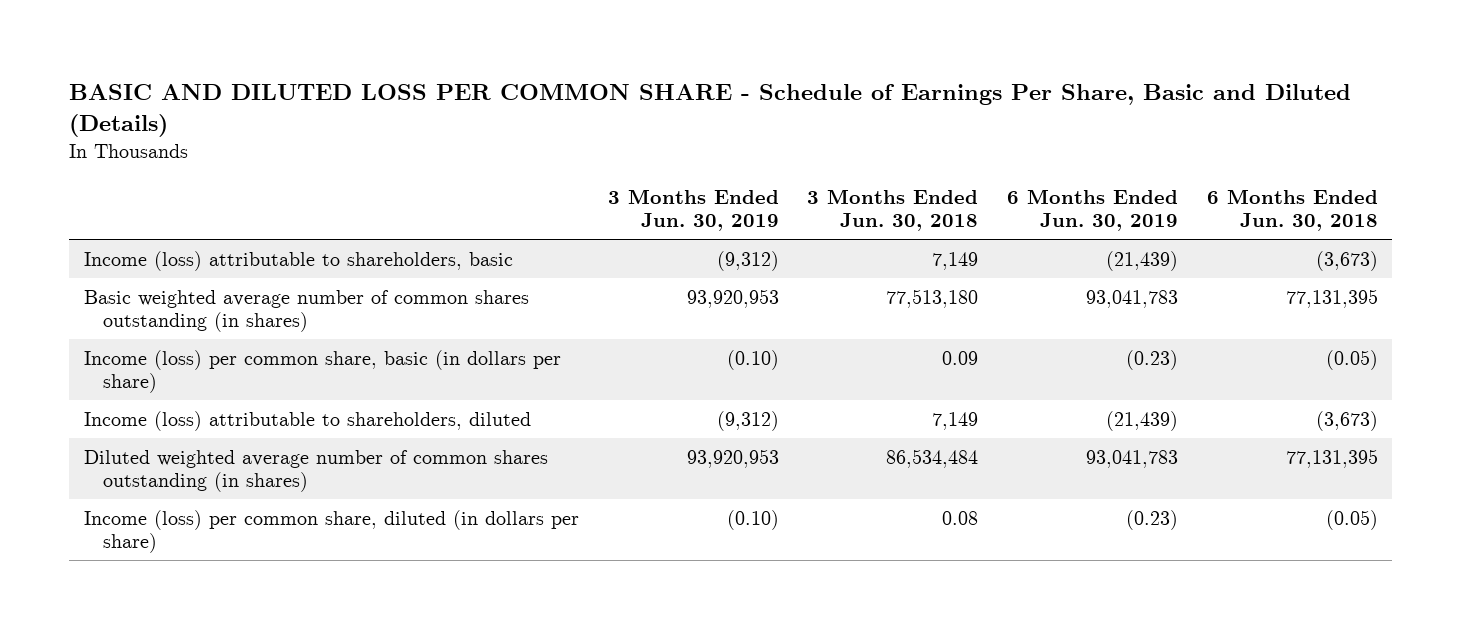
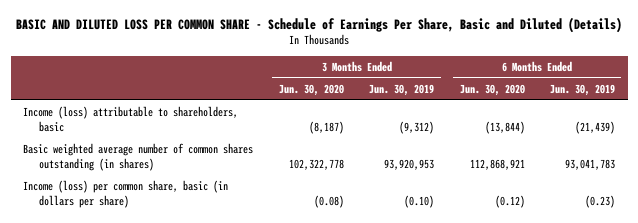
- | 3 Months Ended Jun. 30, 2019 | 3 Months Ended Jun. 30, 2018 | 6 Months Ended Jun. 30, 2019 | 6 Months Ended Jun. 30, 2018
+ | 3 Months Ended Jun. 30, 2020 | 3 Months Ended Jun. 30, 2019 | 6 Months Ended Jun. 30, 2020 | 6 Months Ended Jun. 30, 2019
- Income (loss) attributable to shareholders, diluted | (9,312) | 7,149 | (21,439) | (3,673)
- Diluted weighted average number of common shares outstanding (in shares) | 93,920,953 | 86,534,484 | 93,041,783 | 77,131,395
- Income (loss) per common share, diluted (in dollars per share) | (0.10) | 0.08 | (0.23) | (0.05)

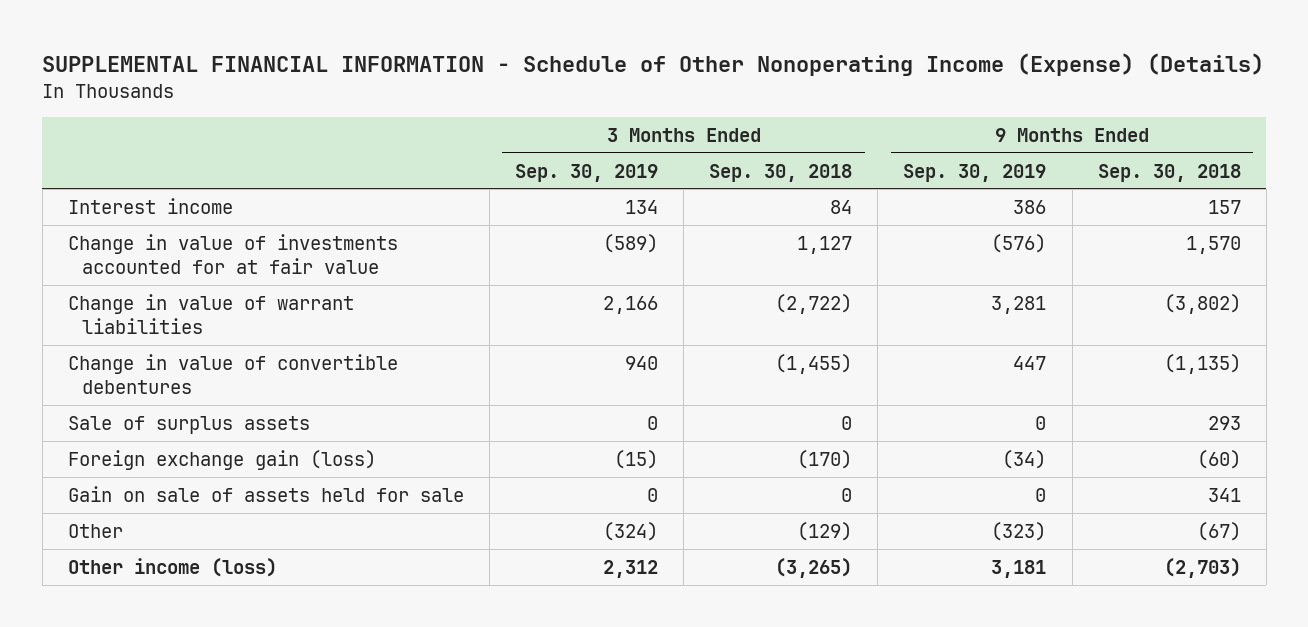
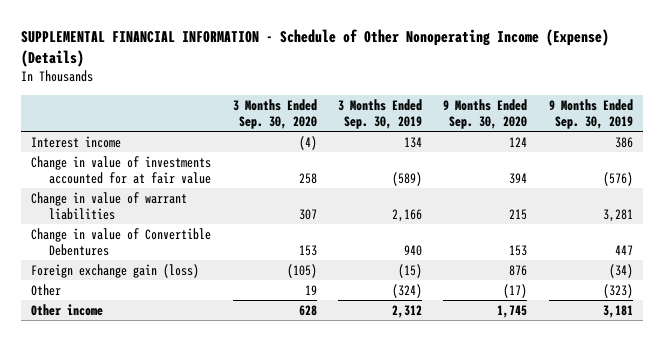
- | 3 Months Ended Sep. 30, 2019 | 3 Months Ended Sep. 30, 2018 | 9 Months Ended Sep. 30, 2019 | 9 Months Ended Sep. 30, 2018
+ | 3 Months Ended Sep. 30, 2020 | 3 Months Ended Sep. 30, 2019 | 9 Months Ended Sep. 30, 2020 | 9 Months Ended Sep. 30, 2019
- Change in value of convertible debentures | 940 | (1,455) | 447 | (1,135)
- Sale of surplus assets | 0 | 0 | 0 | 293
+ Change in value of Convertible Debentures | 153 | 940 | 153 | 447
- Gain on sale of assets held for sale | 0 | 0 | 0 | 341
- Other income (loss) | 2,312 | (3,265) | 3,181 | (2,703)
+ Other income | 628 | 2,312 | 1,745 | 3,181

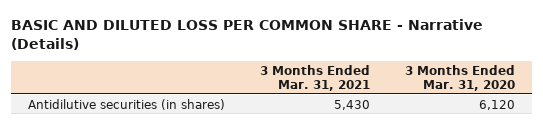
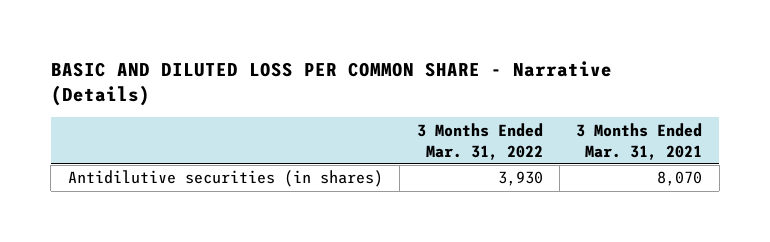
- | 3 Months Ended Mar. 31, 2021 | 3 Months Ended Mar. 31, 2020
+ | 3 Months Ended Mar. 31, 2022 | 3 Months Ended Mar. 31, 2021
- Antidilutive securities (in shares) | 5,430 | 6,120
+ Antidilutive securities (in shares) | 3,930 | 8,070

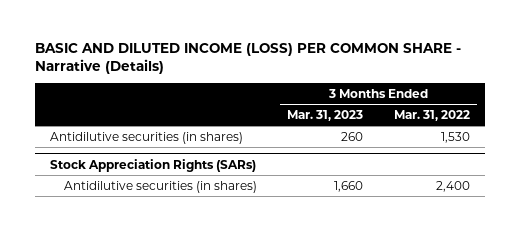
- BASIC AND DILUTED LOSS PER COMMON SHARE - Narrative (Details)
+ BASIC AND DILUTED INCOME (LOSS) PER COMMON SHARE - Narrative (Details)
- | 3 Months Ended Mar. 31, 2022 | 3 Months Ended Mar. 31, 2021
+ | 3 Months Ended Mar. 31, 2023 | 3 Months Ended Mar. 31, 2022
- Antidilutive securities (in shares) | 3,930 | 8,070
+ Antidilutive securities (in shares) | 260 | 1,530
+ Stock Appreciation Rights (SARs)
+ Antidilutive securities (in shares) | 1,660 | 2,400

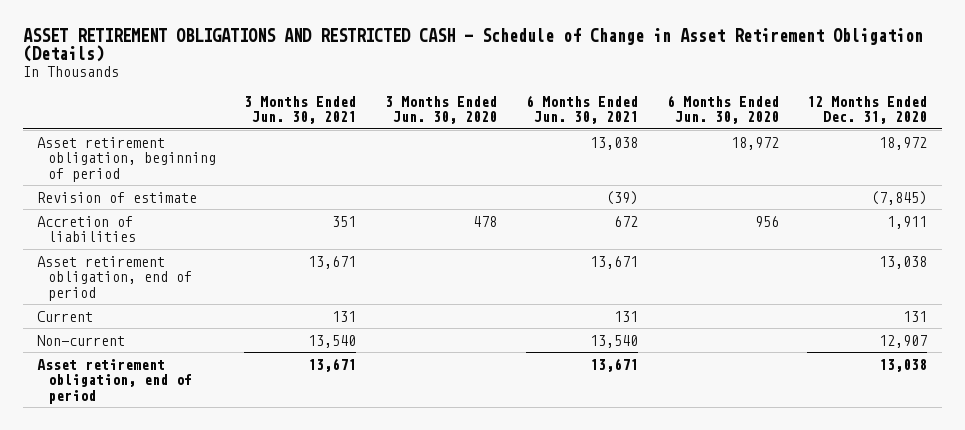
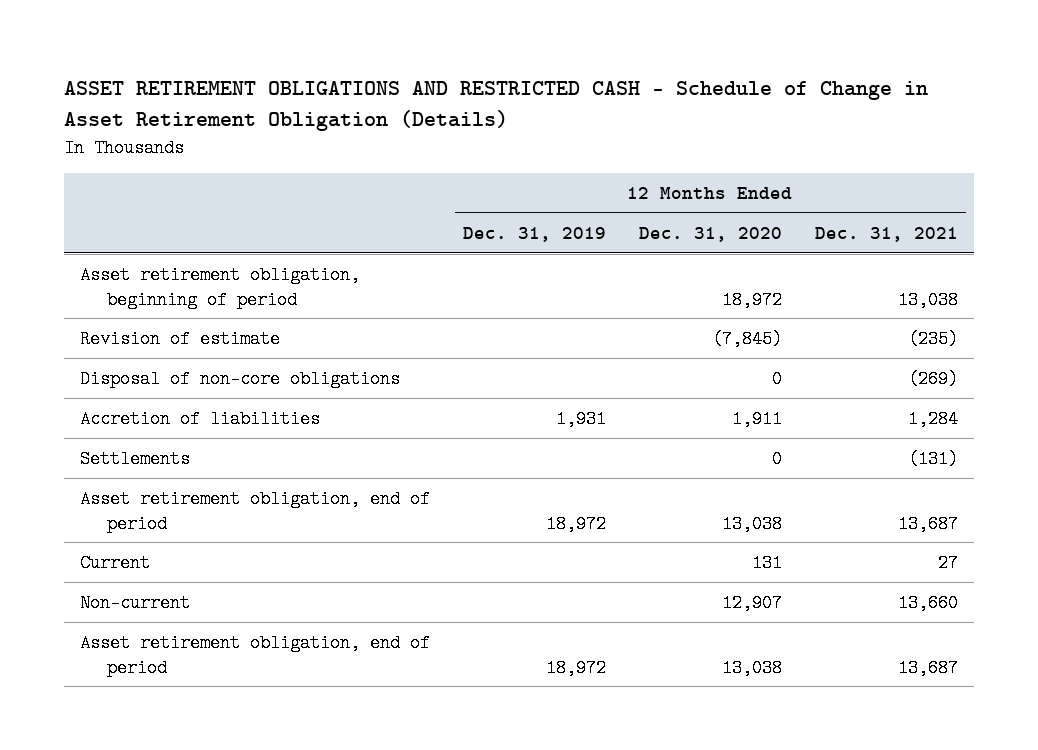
- | 3 Months Ended Jun. 30, 2021 | 3 Months Ended Jun. 30, 2020 | 6 Months Ended Jun. 30, 2021 | 6 Months Ended Jun. 30, 2020 | 12 Months Ended Dec. 31, 2020
+ | 12 Months Ended Dec. 31, 2019 | 12 Months Ended Dec. 31, 2020 | 12 Months Ended Dec. 31, 2021
+ Disposal of non-core obligations | | 0 | (269)
+ Settlements | | 0 | (131)

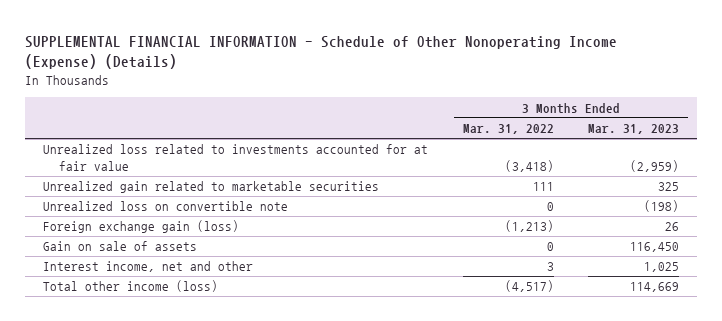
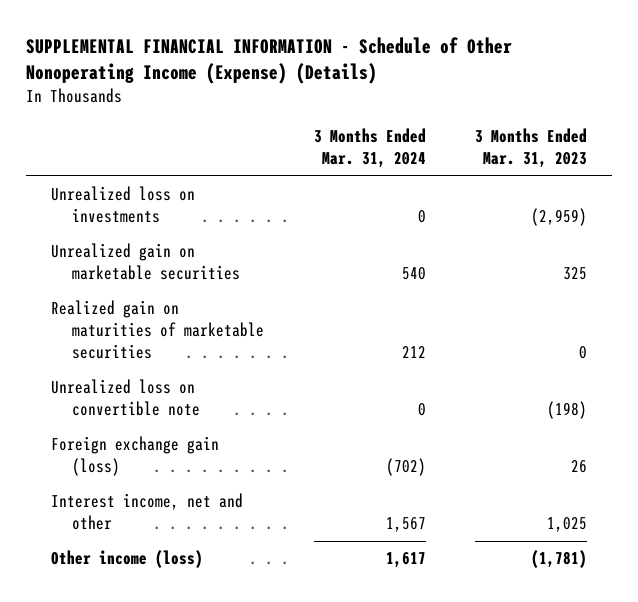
- | 3 Months Ended Mar. 31, 2022 | 3 Months Ended Mar. 31, 2023
+ | 3 Months Ended Mar. 31, 2024 | 3 Months Ended Mar. 31, 2023
- Unrealized loss related to investments accounted for at fair value | (3,418) | (2,959)
- Unrealized gain related to marketable securities | 111 | 325
+ Unrealized loss on investments | 0 | (2,959)
+ Unrealized gain on marketable securities | 540 | 325
+ Realized gain on maturities of marketable securities | 212 | 0
- Gain on sale of assets | 0 | 116,450
- Total other income (loss) | (4,517) | 114,669
+ Other income (loss) | 1,617 | (1,781)

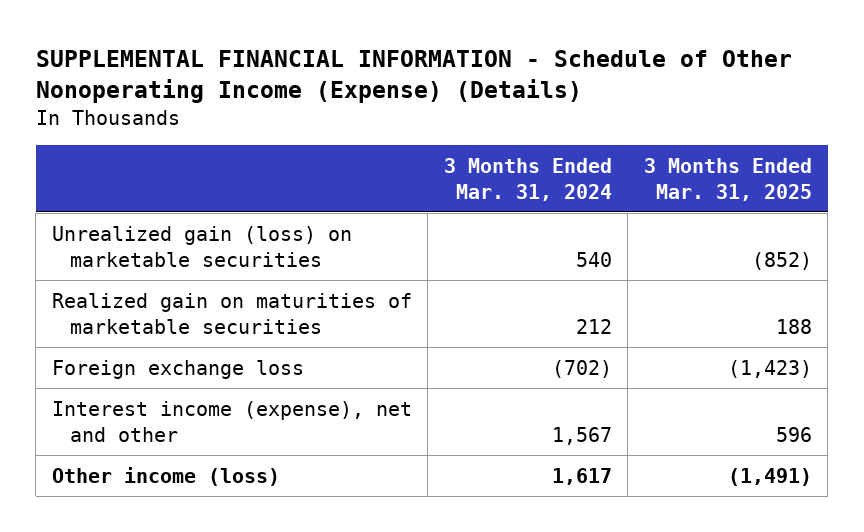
- | 3 Months Ended Mar. 31, 2024 | 3 Months Ended Mar. 31, 2023
+ | 3 Months Ended Mar. 31, 2024 | 3 Months Ended Mar. 31, 2025
- Unrealized loss on investments | 0 | (2,959)
- Unrealized gain on marketable securities | 540 | 325
+ Unrealized gain (loss) on marketable securities | 540 | (852)
- Unrealized loss on convertible note | 0 | (198)
- Foreign exchange gain (loss) | (702) | 26
- Interest income, net and other | 1,567 | 1,025
+ Foreign exchange loss | (702) | (1,423)
+ Interest income (expense), net and other | 1,567 | 596

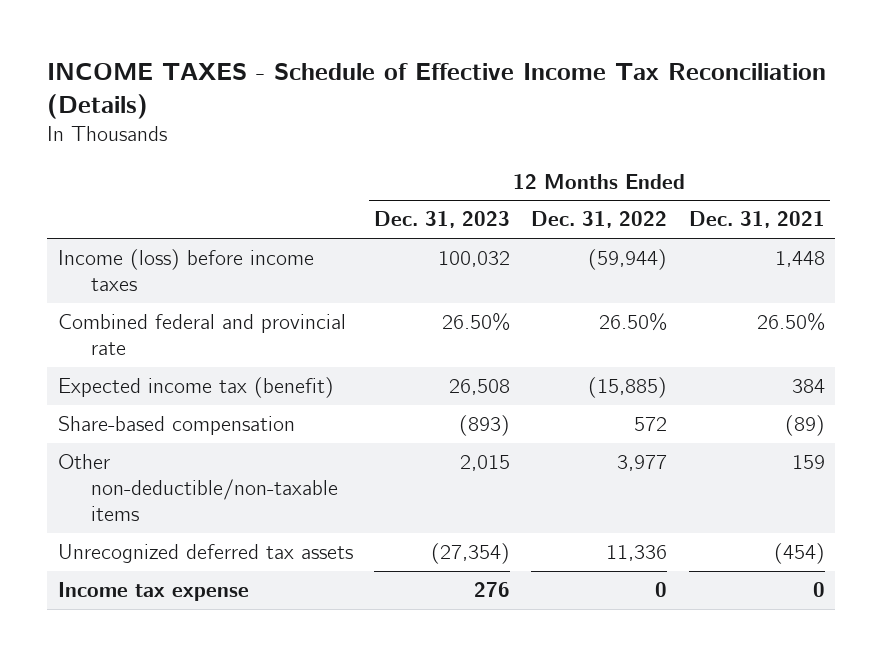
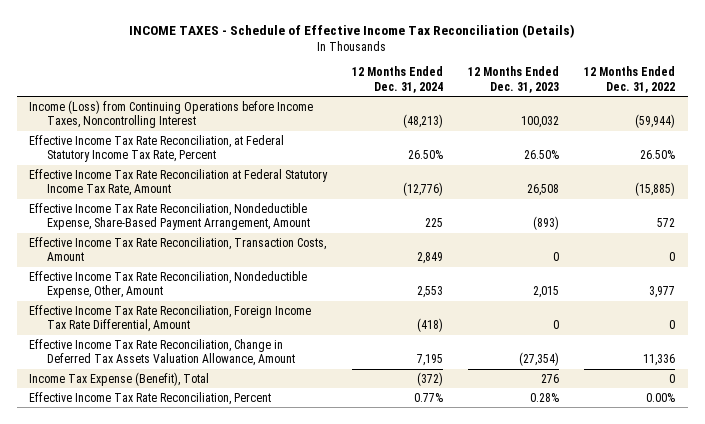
- | 12 Months Ended Dec. 31, 2023 | 12 Months Ended Dec. 31, 2022 | 12 Months Ended Dec. 31, 2021
+ | 12 Months Ended Dec. 31, 2024 | 12 Months Ended Dec. 31, 2023 | 12 Months Ended Dec. 31, 2022
- Income (loss) before income taxes | 100,032 | (59,944) | 1,448
- Combined federal and provincial rate | 26.50% | 26.50% | 26.50%
- Expected income tax (benefit) | 26,508 | (15,885) | 384
- Share-based compensation | (893) | 572 | (89)
- Other non-deductible/non-taxable items | 2,015 | 3,977 | 159
- Unrecognized deferred tax assets | (27,354) | 11,336 | (454)
- Income tax expense | 276 | 0 | 0
+ Income (Loss) from Continuing Operations before Income Taxes, Noncontrolling Interest | (48,213) | 100,032 | (59,944)
+ Effective Income Tax Rate Reconciliation, at Federal Statutory Income Tax Rate, Percent | 26.50% | 26.50% | 26.50%
+ Effective Income Tax Rate Reconciliation at Federal Statutory Income Tax Rate, Amount | (12,776) | 26,508 | (15,885)
+ Effective Income Tax Rate Reconciliation, Nondeductible Expense, Share-Based Payment Arrangement, Amount | 225 | (893) | 572
+ Effective Income Tax Rate Reconciliation, Transaction Costs, Amount | 2,849 | 0 | 0
+ Effective Income Tax Rate Reconciliation, Nondeductible Expense, Other, Amount | 2,553 | 2,015 | 3,977
+ Effective Income Tax Rate Reconciliation, Foreign Income Tax Rate Differential, Amount | (418) | 0 | 0
+ Effective Income Tax Rate Reconciliation, Change in Deferred Tax Assets Valuation Allowance, Amount | 7,195 | (27,354) | 11,336
+ Income Tax Expense (Benefit), Total | (372) | 276 | 0
+ Effective Income Tax Rate Reconciliation, Percent | 0.77% | 0.28% | 0.00%

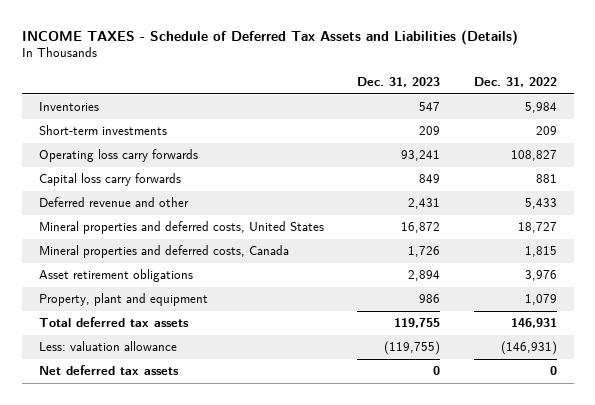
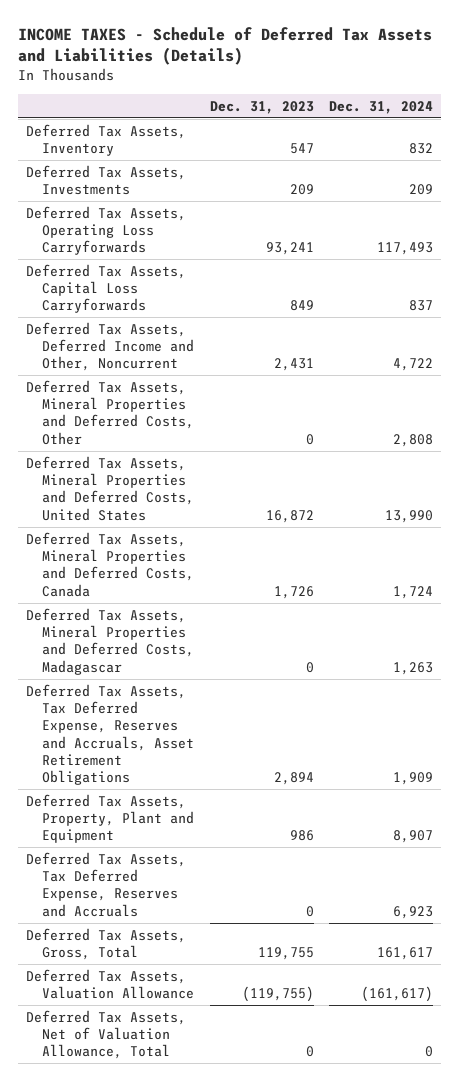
- | Dec. 31, 2023 | Dec. 31, 2022
+ | Dec. 31, 2023 | Dec. 31, 2024
- Inventories | 547 | 5,984
- Short-term investments | 209 | 209
- Operating loss carry forwards | 93,241 | 108,827
- Capital loss carry forwards | 849 | 881
- Deferred revenue and other | 2,431 | 5,433
- Mineral properties and deferred costs, United States | 16,872 | 18,727
- Mineral properties and deferred costs, Canada | 1,726 | 1,815
- Asset retirement obligations | 2,894 | 3,976
- Property, plant and equipment | 986 | 1,079
- Total deferred tax assets | 119,755 | 146,931
- Less: valuation allowance | (119,755) | (146,931)
- Net deferred tax assets | 0 | 0
+ Deferred Tax Assets, Inventory | 547 | 832
+ Deferred Tax Assets, Investments | 209 | 209
+ Deferred Tax Assets, Operating Loss Carryforwards | 93,241 | 117,493
+ Deferred Tax Assets, Capital Loss Carryforwards | 849 | 837
+ Deferred Tax Assets, Deferred Income and Other, Noncurrent | 2,431 | 4,722
+ Deferred Tax Assets, Mineral Properties and Deferred Costs, Other | 0 | 2,808
+ Deferred Tax Assets, Mineral Properties and Deferred Costs, United States | 16,872 | 13,990
+ Deferred Tax Assets, Mineral Properties and Deferred Costs, Canada | 1,726 | 1,724
+ Deferred Tax Assets, Mineral Properties and Deferred Costs, Madagascar | 0 | 1,263
+ Deferred Tax Assets, Tax Deferred Expense, Reserves and Accruals, Asset Retirement Obligations | 2,894 | 1,909
+ Deferred Tax Assets, Property, Plant and Equipment | 986 | 8,907
+ Deferred Tax Assets, Tax Deferred Expense, Reserves and Accruals | 0 | 6,923
+ Deferred Tax Assets, Gross, Total | 119,755 | 161,617
+ Deferred Tax Assets, Valuation Allowance | (119,755) | (161,617)
+ Deferred Tax Assets, Net of Valuation Allowance, Total | 0 | 0

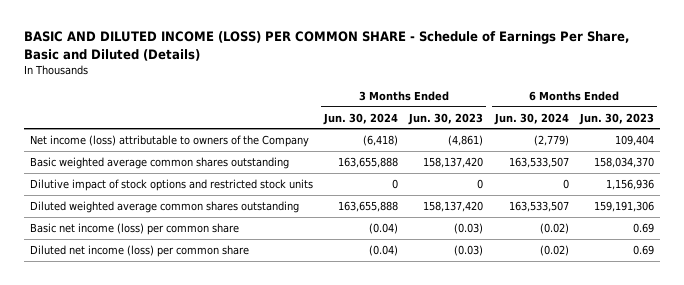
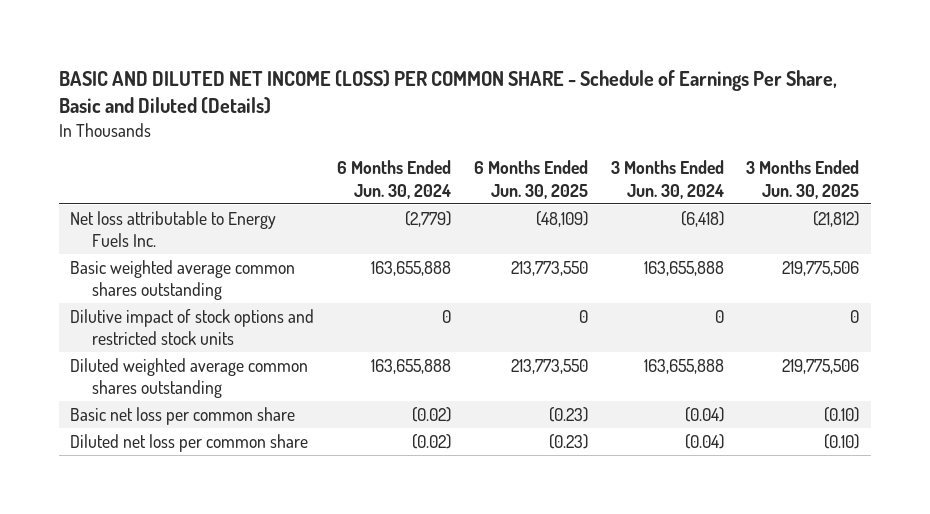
- BASIC AND DILUTED INCOME (LOSS) PER COMMON SHARE - Schedule of Earnings Per Share, Basic and Diluted (Details)
+ BASIC AND DILUTED NET INCOME (LOSS) PER COMMON SHARE - Schedule of Earnings Per Share, Basic and Diluted (Details)
- | 3 Months Ended Jun. 30, 2024 | 3 Months Ended Jun. 30, 2023 | 6 Months Ended Jun. 30, 2024 | 6 Months Ended Jun. 30, 2023
+ | 6 Months Ended Jun. 30, 2024 | 6 Months Ended Jun. 30, 2025 | 3 Months Ended Jun. 30, 2024 | 3 Months Ended Jun. 30, 2025
- Net income (loss) attributable to owners of the Company | (6,418) | (4,861) | (2,779) | 109,404
- Basic weighted average common shares outstanding | 163,655,888 | 158,137,420 | 163,533,507 | 158,034,370
+ Net loss attributable to Energy Fuels Inc. | (2,779) | (48,109) | (6,418) | (21,812)
+ Basic weighted average common shares outstanding | 163,655,888 | 213,773,550 | 163,655,888 | 219,775,506
- Diluted weighted average common shares outstanding | 163,655,888 | 158,137,420 | 163,533,507 | 159,191,306
- Basic net income (loss) per common share | (0.04) | (0.03) | (0.02) | 0.69
- Diluted net income (loss) per common share | (0.04) | (0.03) | (0.02) | 0.69
+ Diluted weighted average common shares outstanding | 163,655,888 | 213,773,550 | 163,655,888 | 219,775,506
+ Basic net loss per common share | (0.02) | (0.23) | (0.04) | (0.10)
+ Diluted net loss per common share | (0.02) | (0.23) | (0.04) | (0.10)

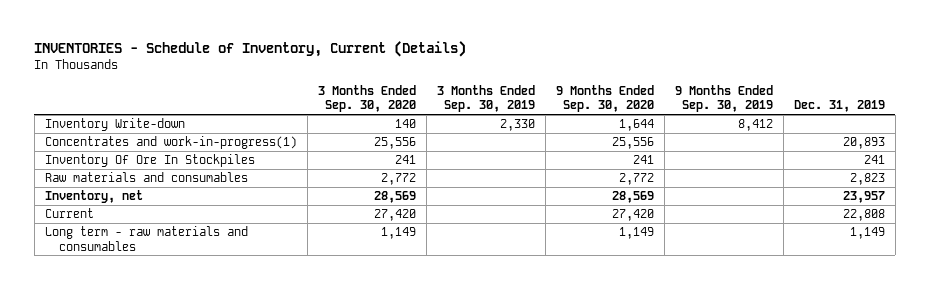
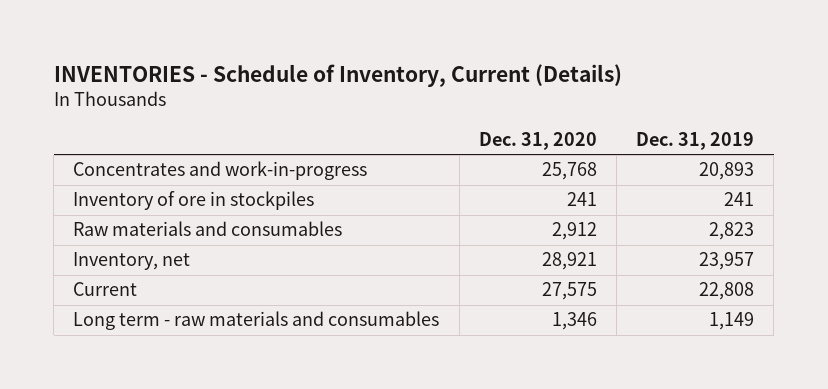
- | 3 Months Ended Sep. 30, 2020 | 3 Months Ended Sep. 30, 2019 | 9 Months Ended Sep. 30, 2020 | 9 Months Ended Sep. 30, 2019 | Dec. 31, 2019
+ | Dec. 31, 2020 | Dec. 31, 2019
- Inventory Write-down | 140 | 2,330 | 1,644 | 8,412 |
- Concentrates and work-in-progress(1) | 25,556 | | 25,556 | | 20,893
- Inventory Of Ore In Stockpiles | 241 | | 241 | | 241
+ Concentrates and work-in-progress | 25,768 | 20,893
+ Inventory of ore in stockpiles | 241 | 241

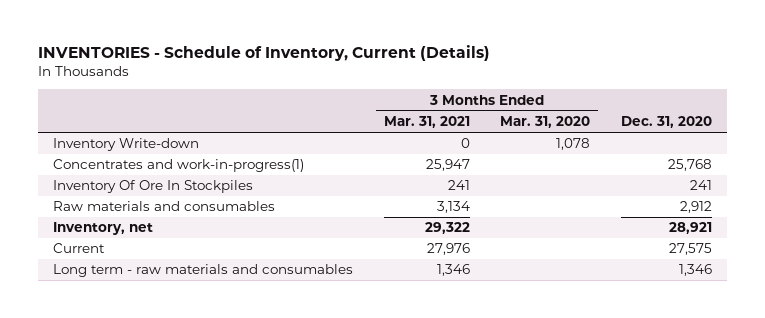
- | Dec. 31, 2020 | Dec. 31, 2019
+ | 3 Months Ended Mar. 31, 2021 | 3 Months Ended Mar. 31, 2020 | Dec. 31, 2020
- Concentrates and work-in-progress | 25,768 | 20,893
- Inventory of ore in stockpiles | 241 | 241
+ Inventory Write-down | 0 | 1,078 |
+ Concentrates and work-in-progress(1) | 25,947 | | 25,768
+ Inventory Of Ore In Stockpiles | 241 | | 241

